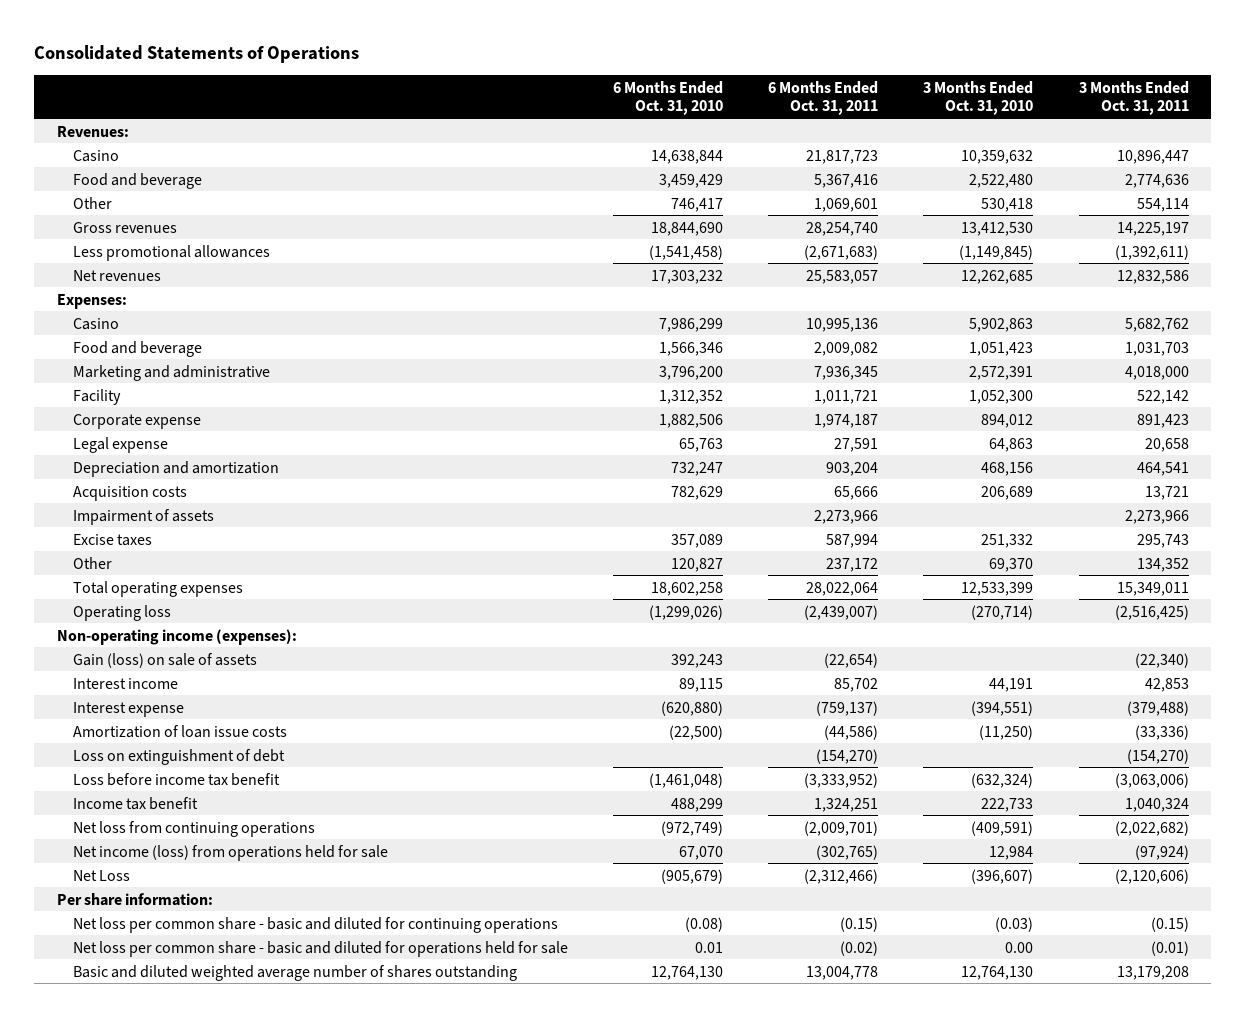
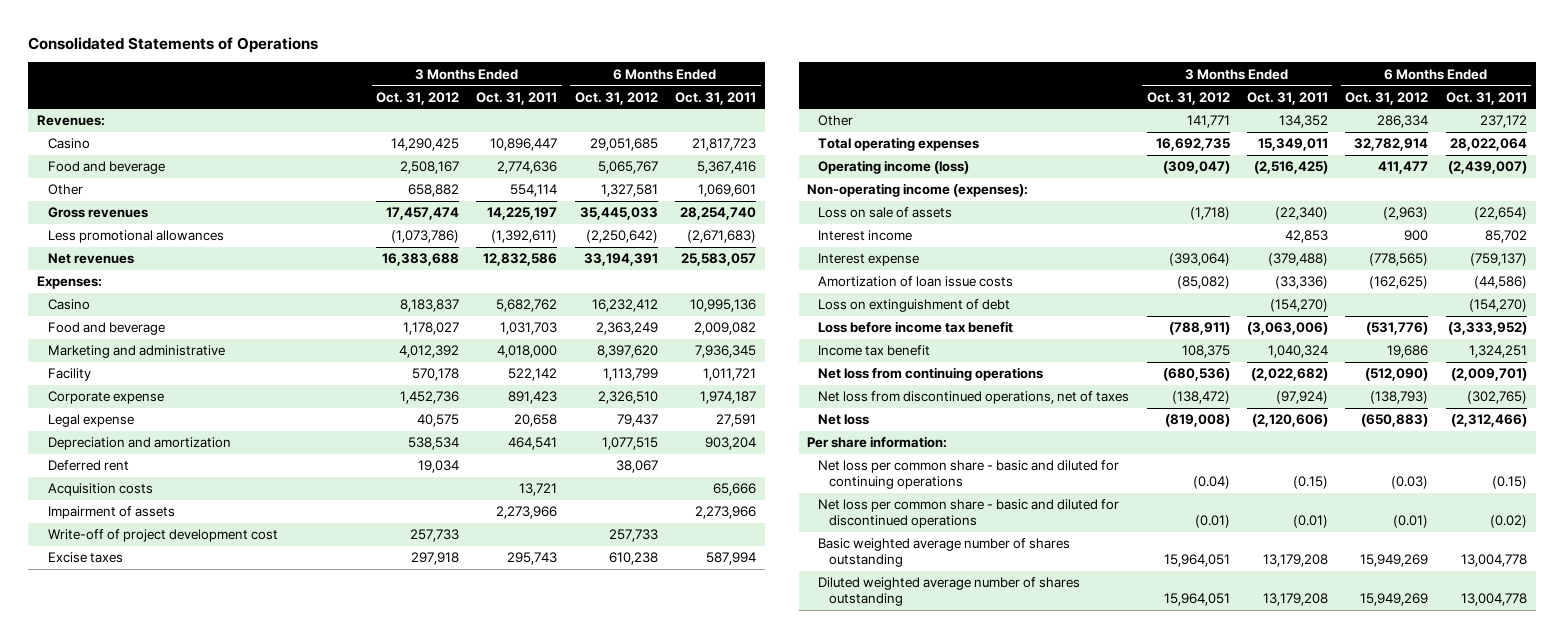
- | 6 Months Ended Oct. 31, 2010 | 6 Months Ended Oct. 31, 2011 | 3 Months Ended Oct. 31, 2010 | 3 Months Ended Oct. 31, 2011
+ | 3 Months Ended Oct. 31, 2012 | 3 Months Ended Oct. 31, 2011 | 6 Months Ended Oct. 31, 2012 | 6 Months Ended Oct. 31, 2011
+ Deferred rent | 19,034 | | 38,067 |
+ Write-off of project development cost | 257,733 | | 257,733 |
- Operating loss | (1,299,026) | (2,439,007) | (270,714) | (2,516,425)
+ Operating income (loss) | (309,047) | (2,516,425) | 411,477 | (2,439,007)
- Gain (loss) on sale of assets | 392,243 | (22,654) | | (22,340)
+ Loss on sale of assets | (1,718) | (22,340) | (2,963) | (22,654)
- Net income (loss) from operations held for sale | 67,070 | (302,765) | 12,984 | (97,924)
- Net Loss | (905,679) | (2,312,466) | (396,607) | (2,120,606)
+ Net loss from discontinued operations, net of taxes | (138,472) | (97,924) | (138,793) | (302,765)
+ Net loss | (819,008) | (2,120,606) | (650,883) | (2,312,466)
- Net loss per common share - basic and diluted for operations held for sale | 0.01 | (0.02) | 0.00 | (0.01)
- Basic and diluted weighted average number of shares outstanding | 12,764,130 | 13,004,778 | 12,764,130 | 13,179,208
+ Net loss per common share - basic and diluted for discontinued operations | (0.01) | (0.01) | (0.01) | (0.02)
+ Basic weighted average number of shares outstanding | 15,964,051 | 13,179,208 | 15,949,269 | 13,004,778
+ Diluted weighted average number of shares outstanding | 15,964,051 | 13,179,208 | 15,949,269 | 13,004,778

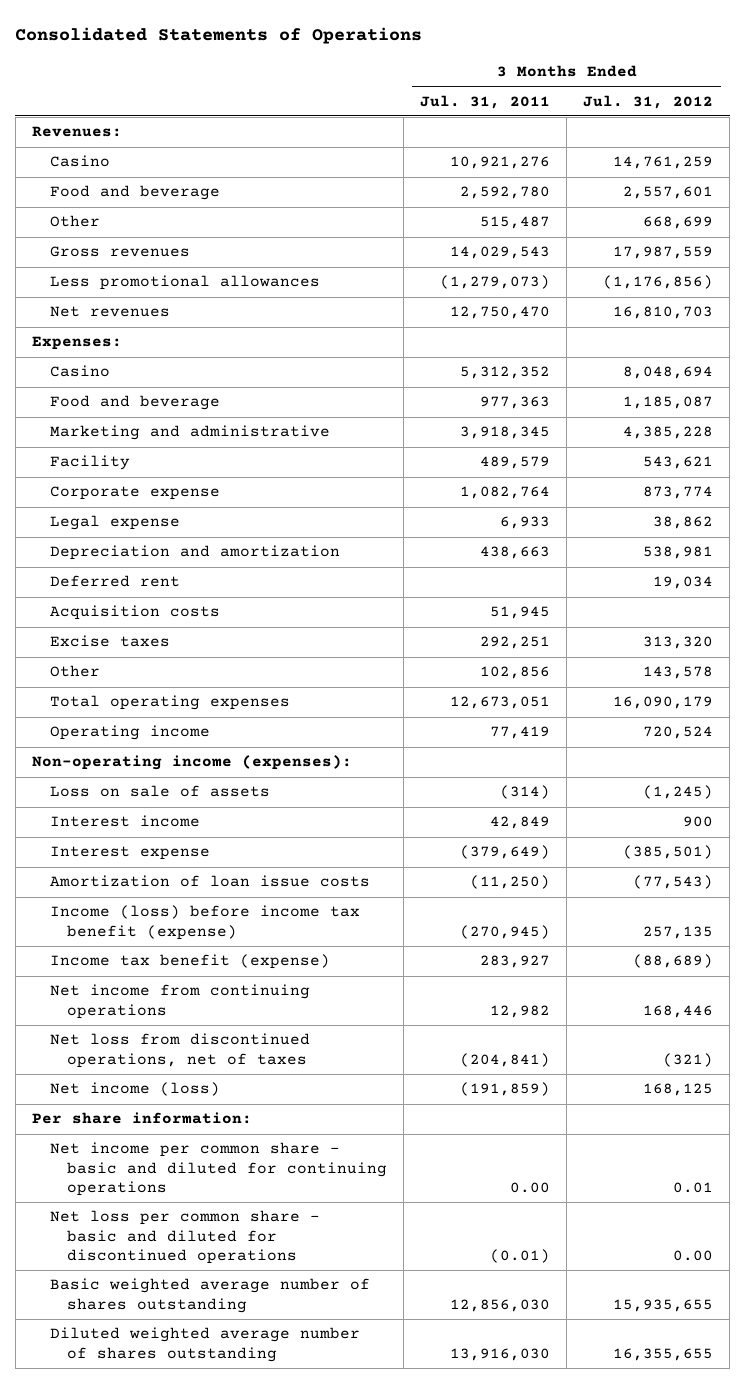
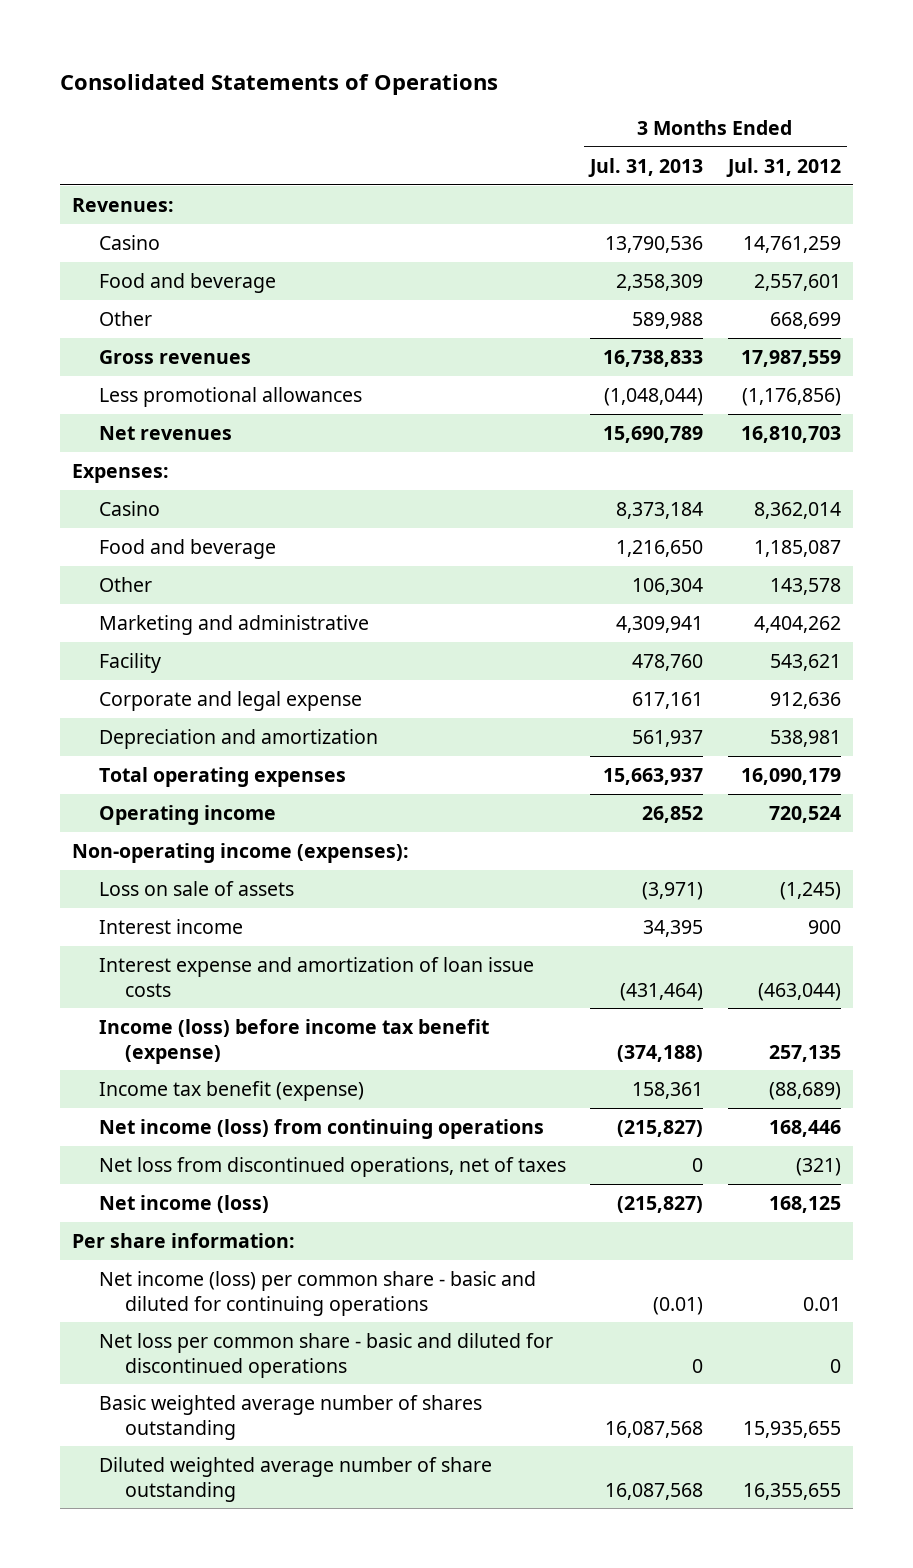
- | 3 Months Ended Jul. 31, 2011 | 3 Months Ended Jul. 31, 2012
+ | 3 Months Ended Jul. 31, 2013 | 3 Months Ended Jul. 31, 2012
- Casino | 5,312,352 | 8,048,694
+ Casino | 8,373,184 | 8,362,014
- Marketing and administrative | 3,918,345 | 4,385,228
moved up: Other | 106,304 | 143,578
+ Marketing and administrative | 4,309,941 | 4,404,262
- Corporate expense | 1,082,764 | 873,774
- Legal expense | 6,933 | 38,862
+ Corporate and legal expense | 617,161 | 912,636
- Deferred rent | | 19,034
- Acquisition costs | 51,945 |
- Excise taxes | 292,251 | 313,320
- Interest expense | (379,649) | (385,501)
- Amortization of loan issue costs | (11,250) | (77,543)
+ Interest expense and amortization of loan issue costs | (431,464) | (463,044)
- Net income from continuing operations | 12,982 | 168,446
+ Net income (loss) from continuing operations | (215,827) | 168,446
- Net income per common share - basic and diluted for continuing operations | 0.00 | 0.01
- Net loss per common share - basic and diluted for discontinued operations | (0.01) | 0.00
+ Net income (loss) per common share - basic and diluted for continuing operations | (0.01) | 0.01
+ Net loss per common share - basic and diluted for discontinued operations | 0 | 0
- Diluted weighted average number of shares outstanding | 13,916,030 | 16,355,655
+ Diluted weighted average number of share outstanding | 16,087,568 | 16,355,655

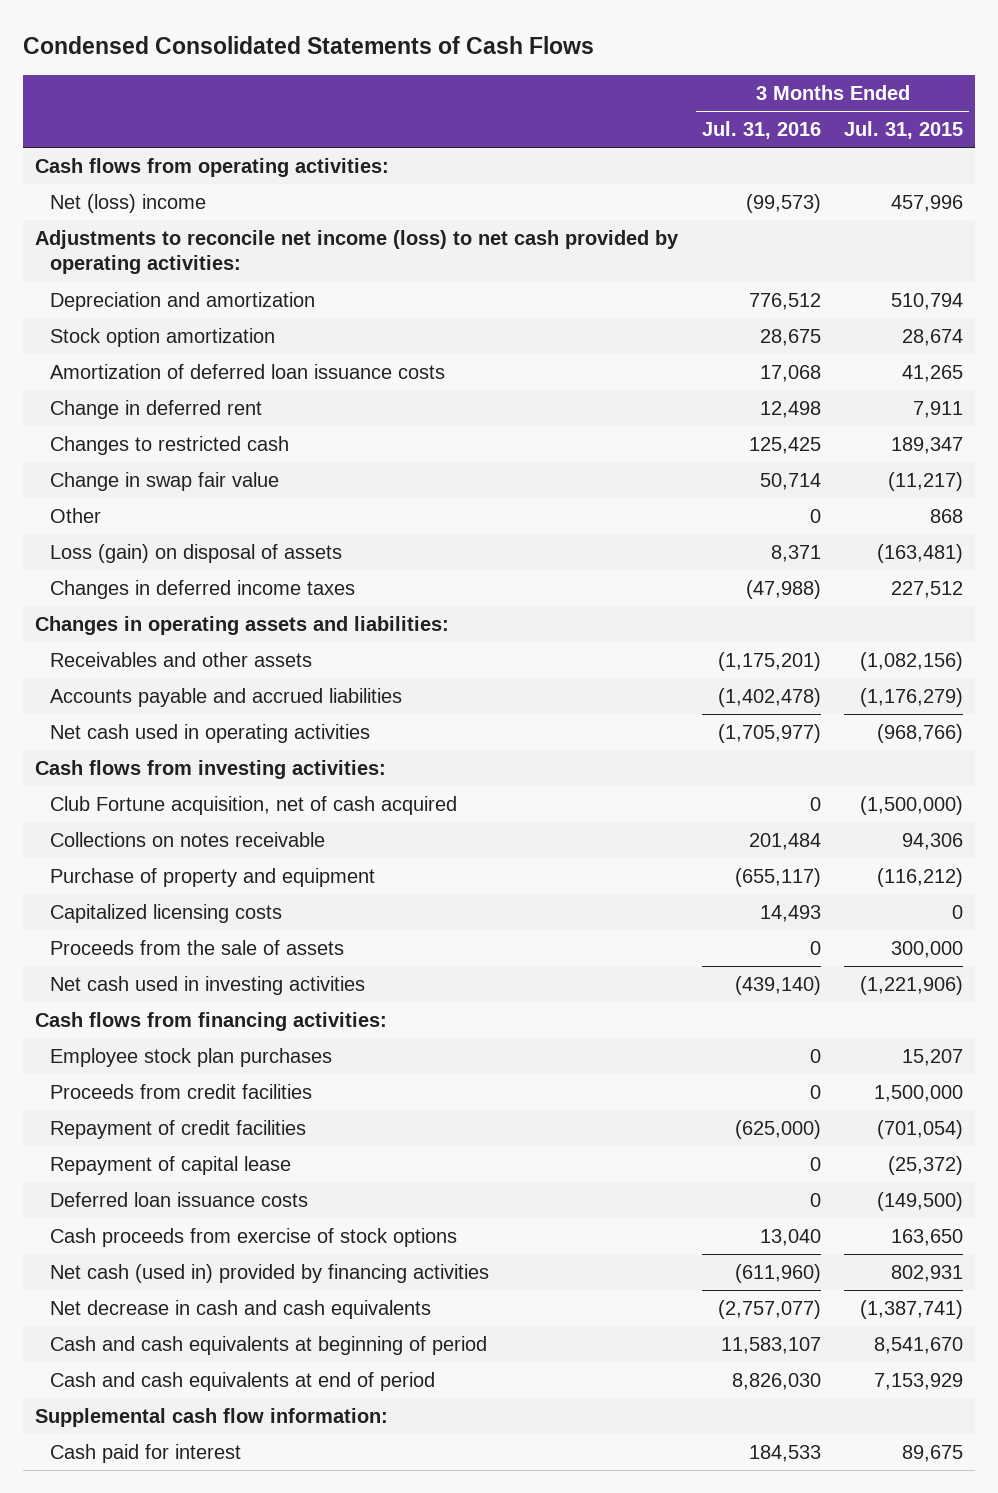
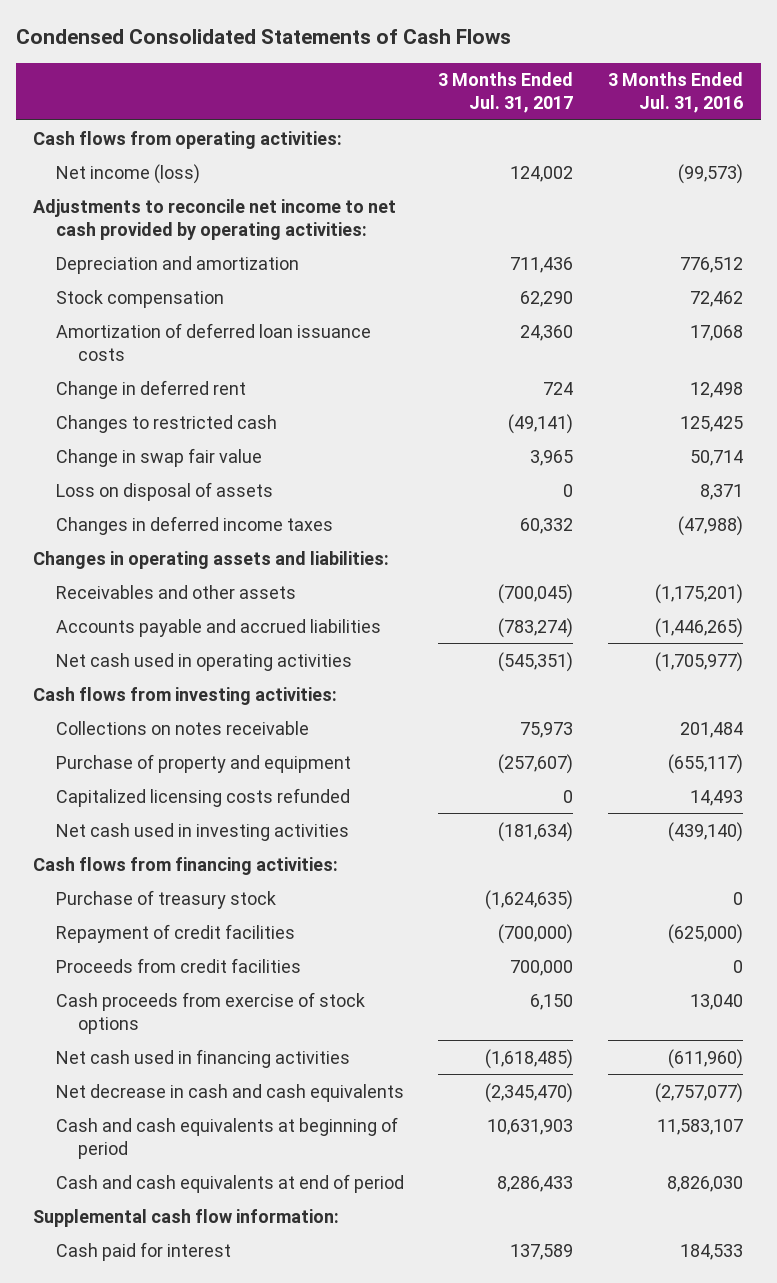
- | 3 Months Ended Jul. 31, 2016 | 3 Months Ended Jul. 31, 2015
+ | 3 Months Ended Jul. 31, 2017 | 3 Months Ended Jul. 31, 2016
- Net (loss) income | (99,573) | 457,996
- Adjustments to reconcile net income (loss) to net cash provided by operating activities:
+ Net income (loss) | 124,002 | (99,573)
+ Adjustments to reconcile net income to net cash provided by operating activities:
- Stock option amortization | 28,675 | 28,674
+ Stock compensation | 62,290 | 72,462
- Other | 0 | 868
- Loss (gain) on disposal of assets | 8,371 | (163,481)
+ Loss on disposal of assets | 0 | 8,371
- Accounts payable and accrued liabilities | (1,402,478) | (1,176,279)
+ Accounts payable and accrued liabilities | (783,274) | (1,446,265)
- Club Fortune acquisition, net of cash acquired | 0 | (1,500,000)
- Capitalized licensing costs | 14,493 | 0
- Proceeds from the sale of assets | 0 | 300,000
+ Capitalized licensing costs refunded | 0 | 14,493
- Employee stock plan purchases | 0 | 15,207
+ Purchase of treasury stock | (1,624,635) | 0
- Repayment of capital lease | 0 | (25,372)
- Deferred loan issuance costs | 0 | (149,500)
moved down: Proceeds from credit facilities | 700,000 | 0
- Net cash (used in) provided by financing activities | (611,960) | 802,931
+ Net cash used in financing activities | (1,618,485) | (611,960)

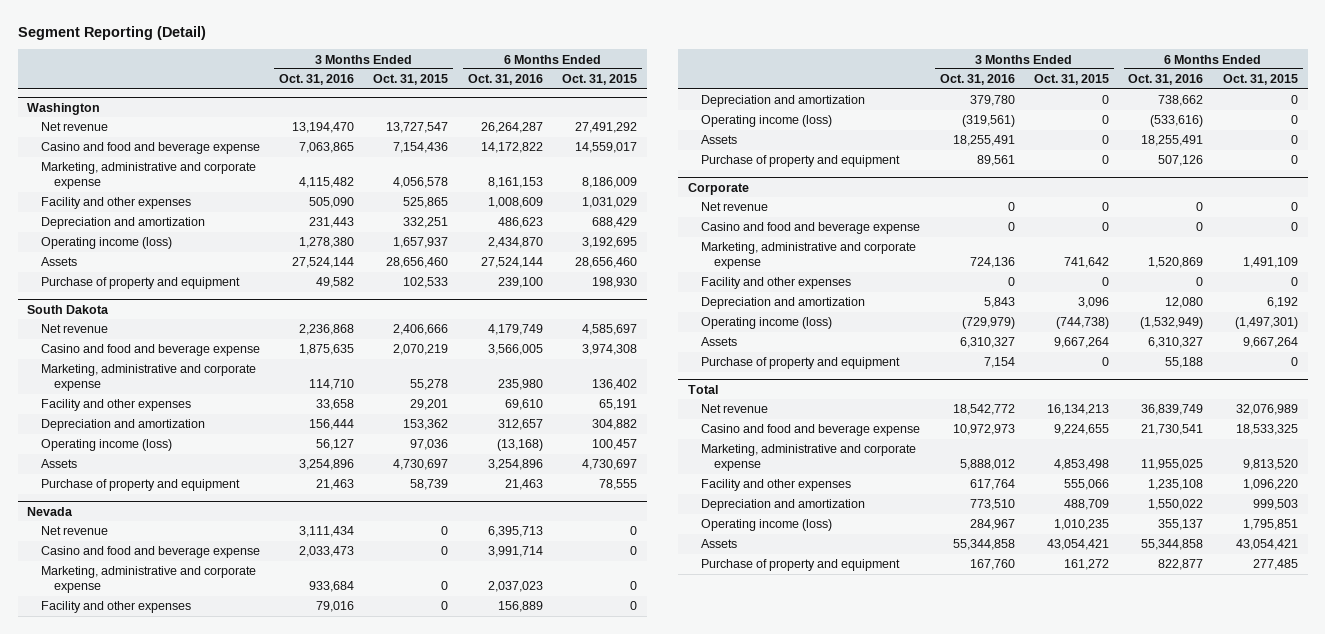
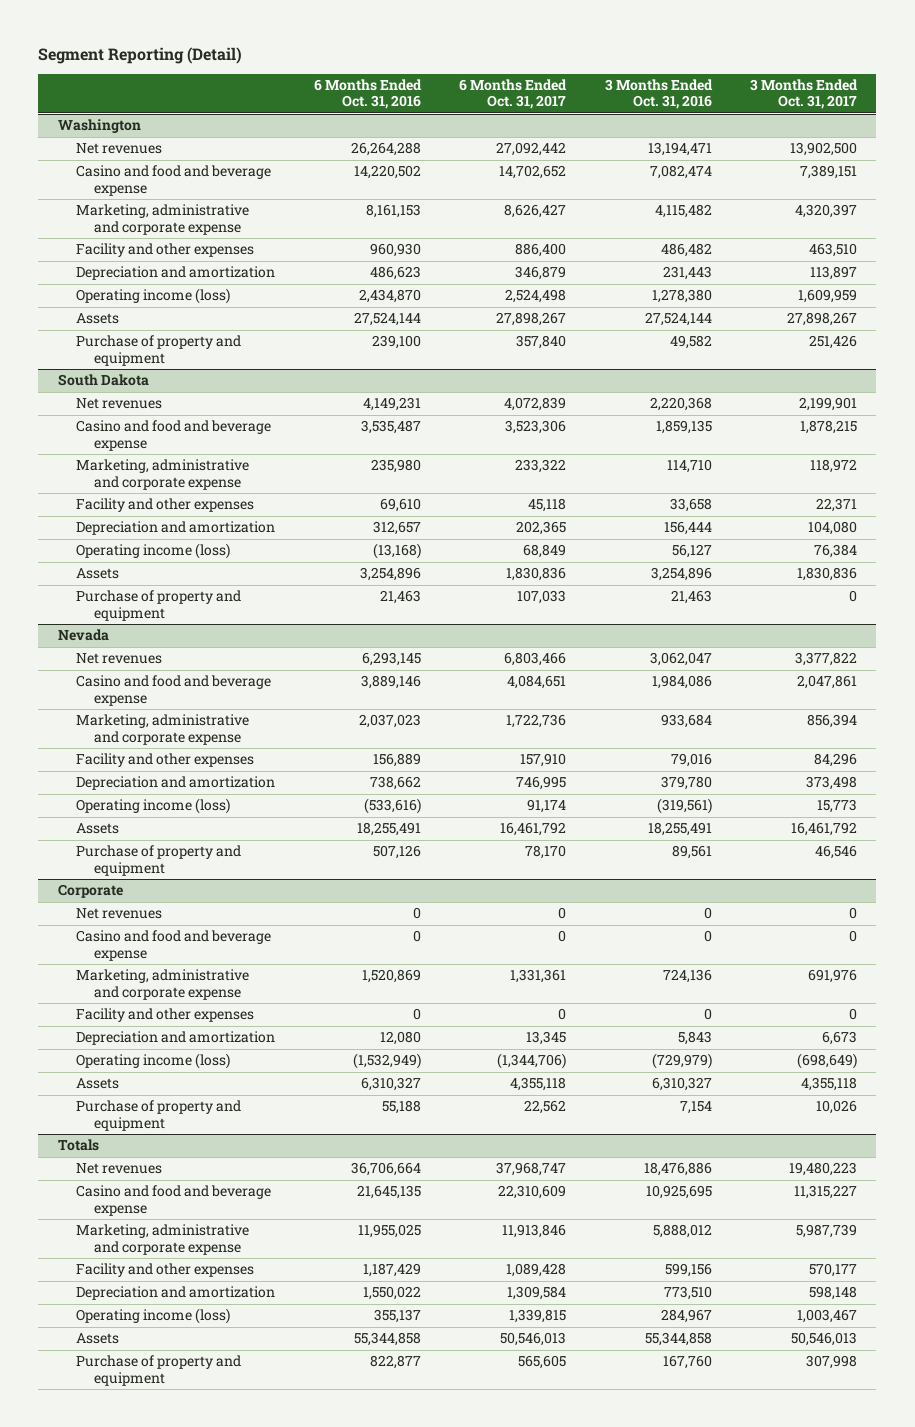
- | 3 Months Ended Oct. 31, 2016 | 3 Months Ended Oct. 31, 2015 | 6 Months Ended Oct. 31, 2016 | 6 Months Ended Oct. 31, 2015
+ | 6 Months Ended Oct. 31, 2016 | 6 Months Ended Oct. 31, 2017 | 3 Months Ended Oct. 31, 2016 | 3 Months Ended Oct. 31, 2017
@ Washington
- Net revenue | 13,194,470 | 13,727,547 | 26,264,287 | 27,491,292
- Casino and food and beverage expense | 7,063,865 | 7,154,436 | 14,172,822 | 14,559,017
+ Net revenues | 26,264,288 | 27,092,442 | 13,194,471 | 13,902,500
+ Casino and food and beverage expense | 14,220,502 | 14,702,652 | 7,082,474 | 7,389,151
- Facility and other expenses | 505,090 | 525,865 | 1,008,609 | 1,031,029
+ Facility and other expenses | 960,930 | 886,400 | 486,482 | 463,510
@ South Dakota
- Net revenue | 2,236,868 | 2,406,666 | 4,179,749 | 4,585,697
- Casino and food and beverage expense | 1,875,635 | 2,070,219 | 3,566,005 | 3,974,308
+ Net revenues | 4,149,231 | 4,072,839 | 2,220,368 | 2,199,901
+ Casino and food and beverage expense | 3,535,487 | 3,523,306 | 1,859,135 | 1,878,215
@ Nevada
- Net revenue | 3,111,434 | 0 | 6,395,713 | 0
- Casino and food and beverage expense | 2,033,473 | 0 | 3,991,714 | 0
+ Net revenues | 6,293,145 | 6,803,466 | 3,062,047 | 3,377,822
+ Casino and food and beverage expense | 3,889,146 | 4,084,651 | 1,984,086 | 2,047,861
@ Corporate
- Net revenue | 0 | 0 | 0 | 0
+ Net revenues | 0 | 0 | 0 | 0
- Total
- Net revenue | 18,542,772 | 16,134,213 | 36,839,749 | 32,076,989
- Casino and food and beverage expense | 10,972,973 | 9,224,655 | 21,730,541 | 18,533,325
+ Totals
+ Net revenues | 36,706,664 | 37,968,747 | 18,476,886 | 19,480,223
+ Casino and food and beverage expense | 21,645,135 | 22,310,609 | 10,925,695 | 11,315,227
- Facility and other expenses | 617,764 | 555,066 | 1,235,108 | 1,096,220
+ Facility and other expenses | 1,187,429 | 1,089,428 | 599,156 | 570,177

